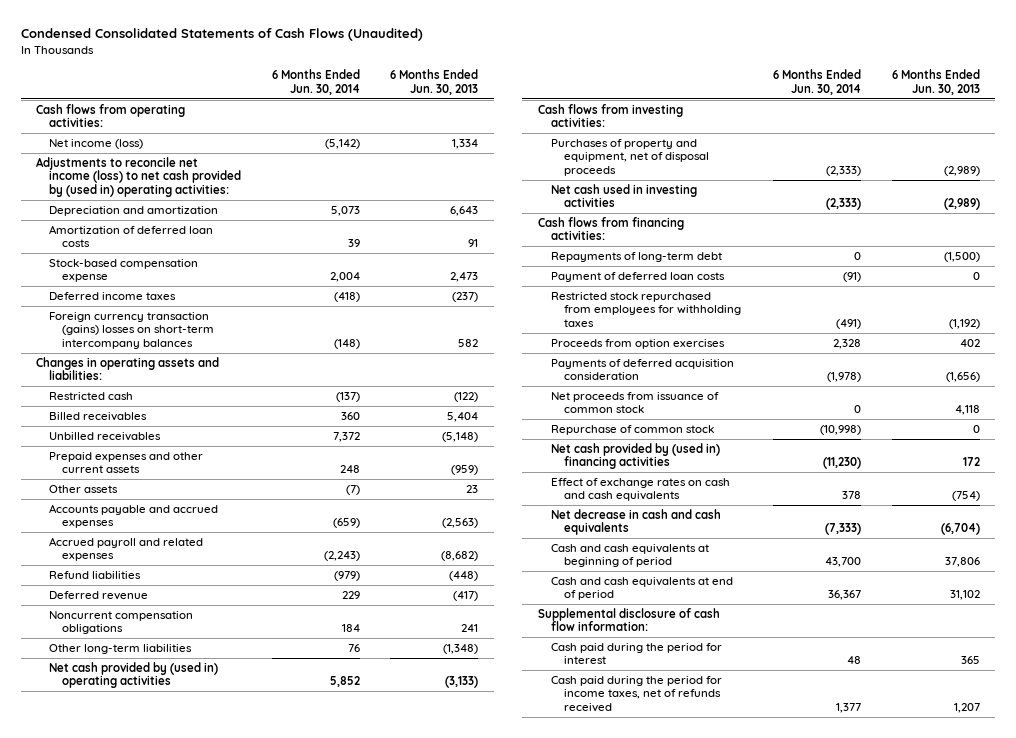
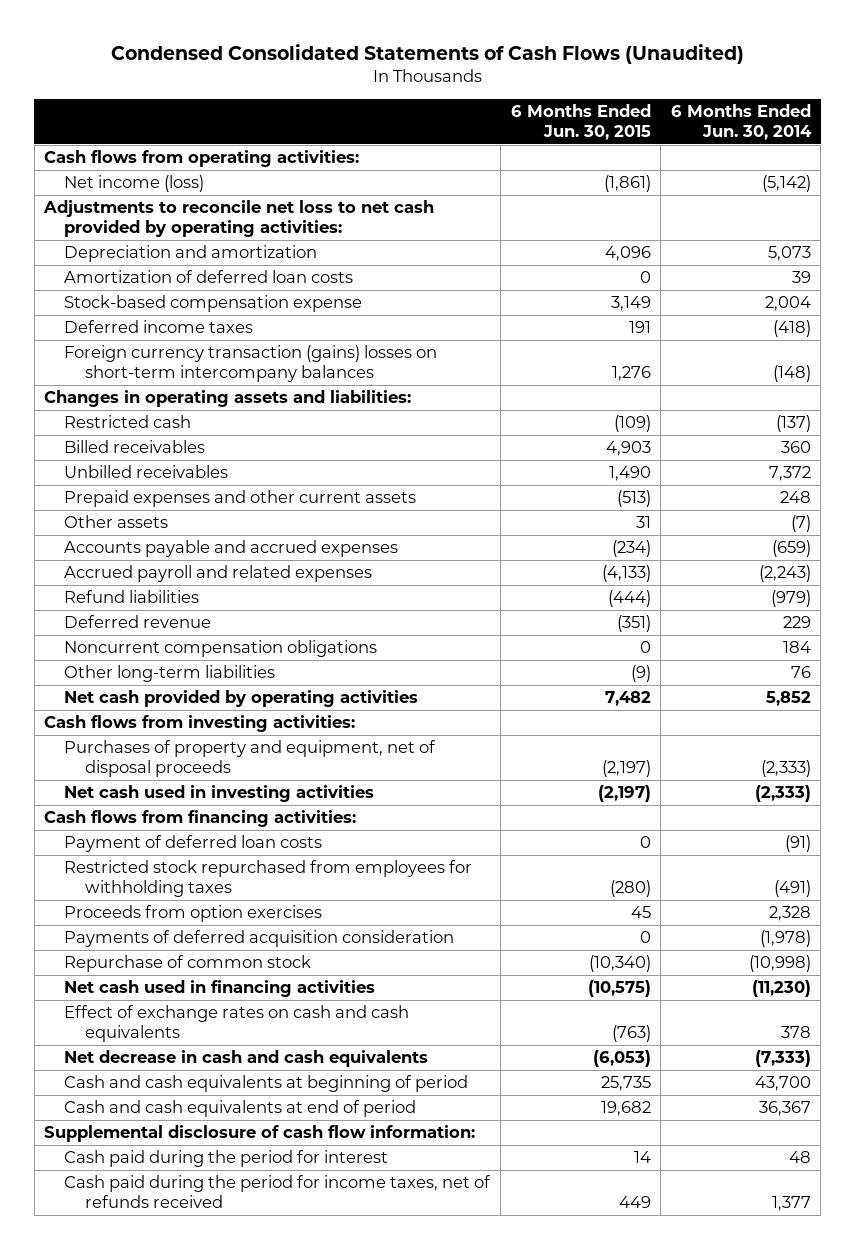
- | 6 Months Ended Jun. 30, 2014 | 6 Months Ended Jun. 30, 2013
+ | 6 Months Ended Jun. 30, 2015 | 6 Months Ended Jun. 30, 2014
- Adjustments to reconcile net income (loss) to net cash provided by (used in) operating activities:
+ Adjustments to reconcile net loss to net cash provided by operating activities:
- Net cash provided by (used in) operating activities | 5,852 | (3,133)
+ Net cash provided by operating activities | 7,482 | 5,852
- Repayments of long-term debt | 0 | (1,500)
- Net proceeds from issuance of common stock | 0 | 4,118
- Net cash provided by (used in) financing activities | (11,230) | 172
+ Net cash used in financing activities | (10,575) | (11,230)

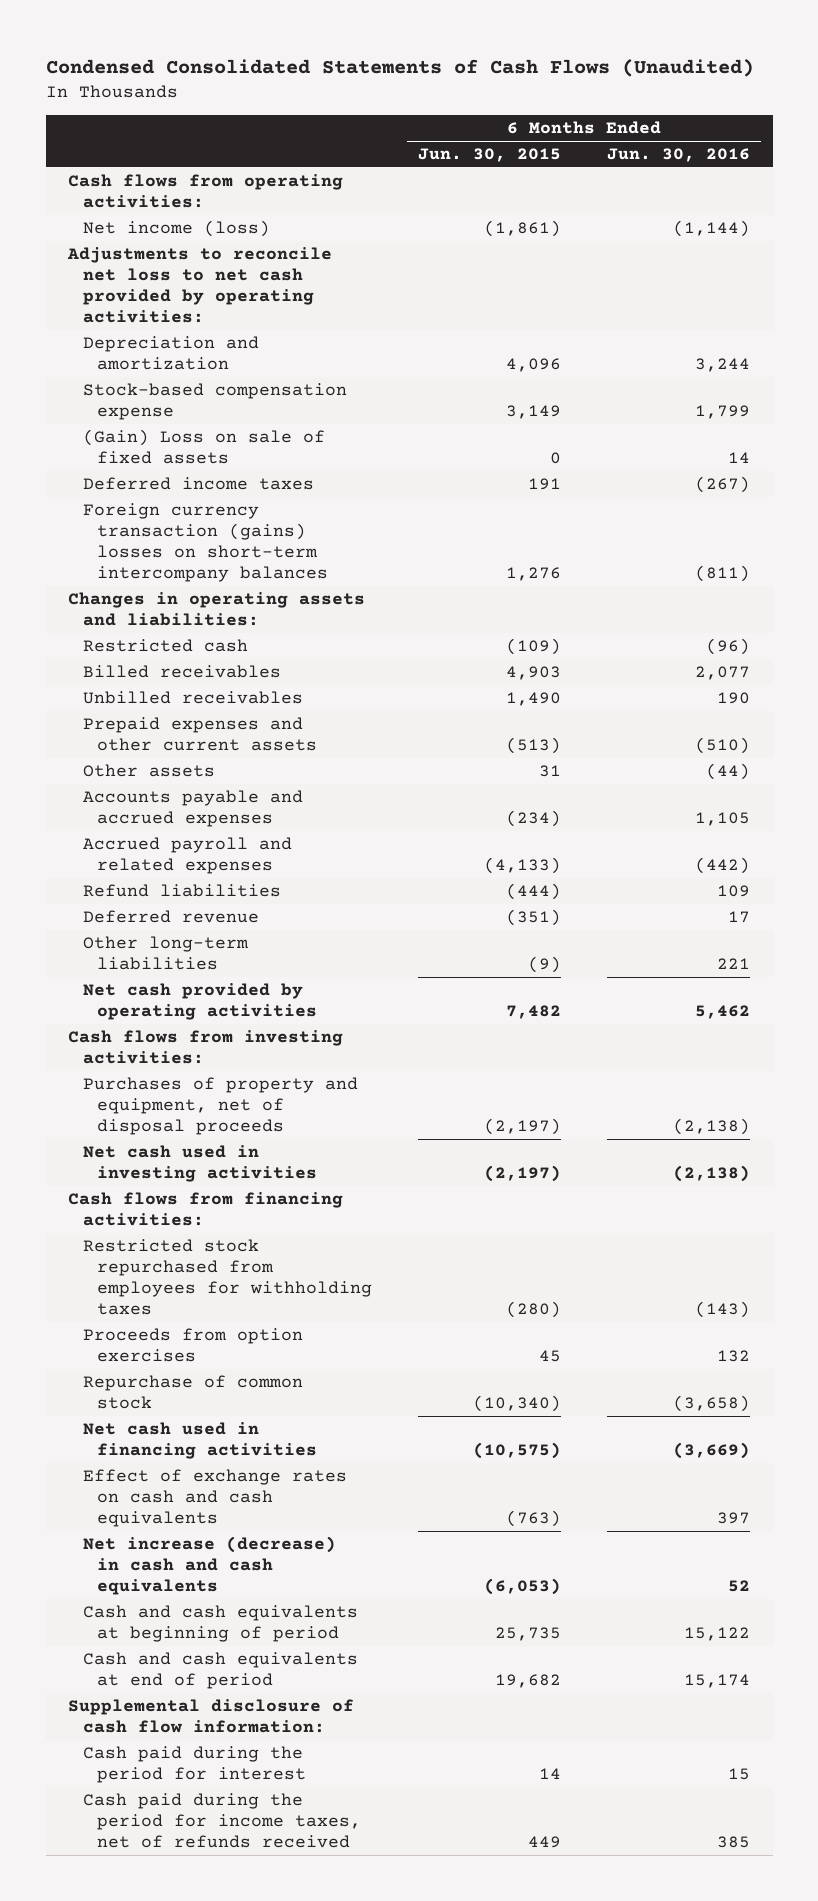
- | 6 Months Ended Jun. 30, 2015 | 6 Months Ended Jun. 30, 2014
+ | 6 Months Ended Jun. 30, 2015 | 6 Months Ended Jun. 30, 2016
- Amortization of deferred loan costs | 0 | 39
+ (Gain) Loss on sale of fixed assets | 0 | 14
- Noncurrent compensation obligations | 0 | 184
- Payment of deferred loan costs | 0 | (91)
- Payments of deferred acquisition consideration | 0 | (1,978)
- Net decrease in cash and cash equivalents | (6,053) | (7,333)
+ Net increase (decrease) in cash and cash equivalents | (6,053) | 52

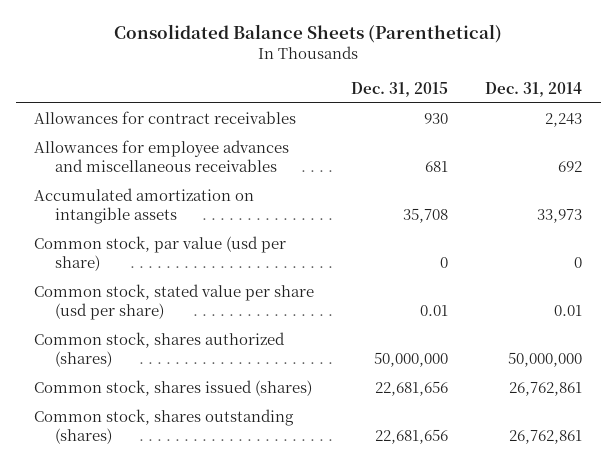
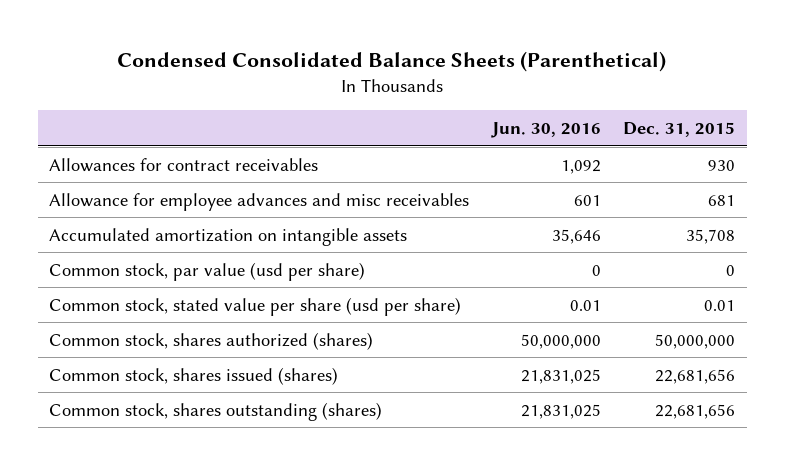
- Consolidated Balance Sheets (Parenthetical)
+ Condensed Consolidated Balance Sheets (Parenthetical)
- | Dec. 31, 2015 | Dec. 31, 2014
+ | Jun. 30, 2016 | Dec. 31, 2015
- Allowances for employee advances and miscellaneous receivables | 681 | 692
+ Allowance for employee advances and misc receivables | 601 | 681

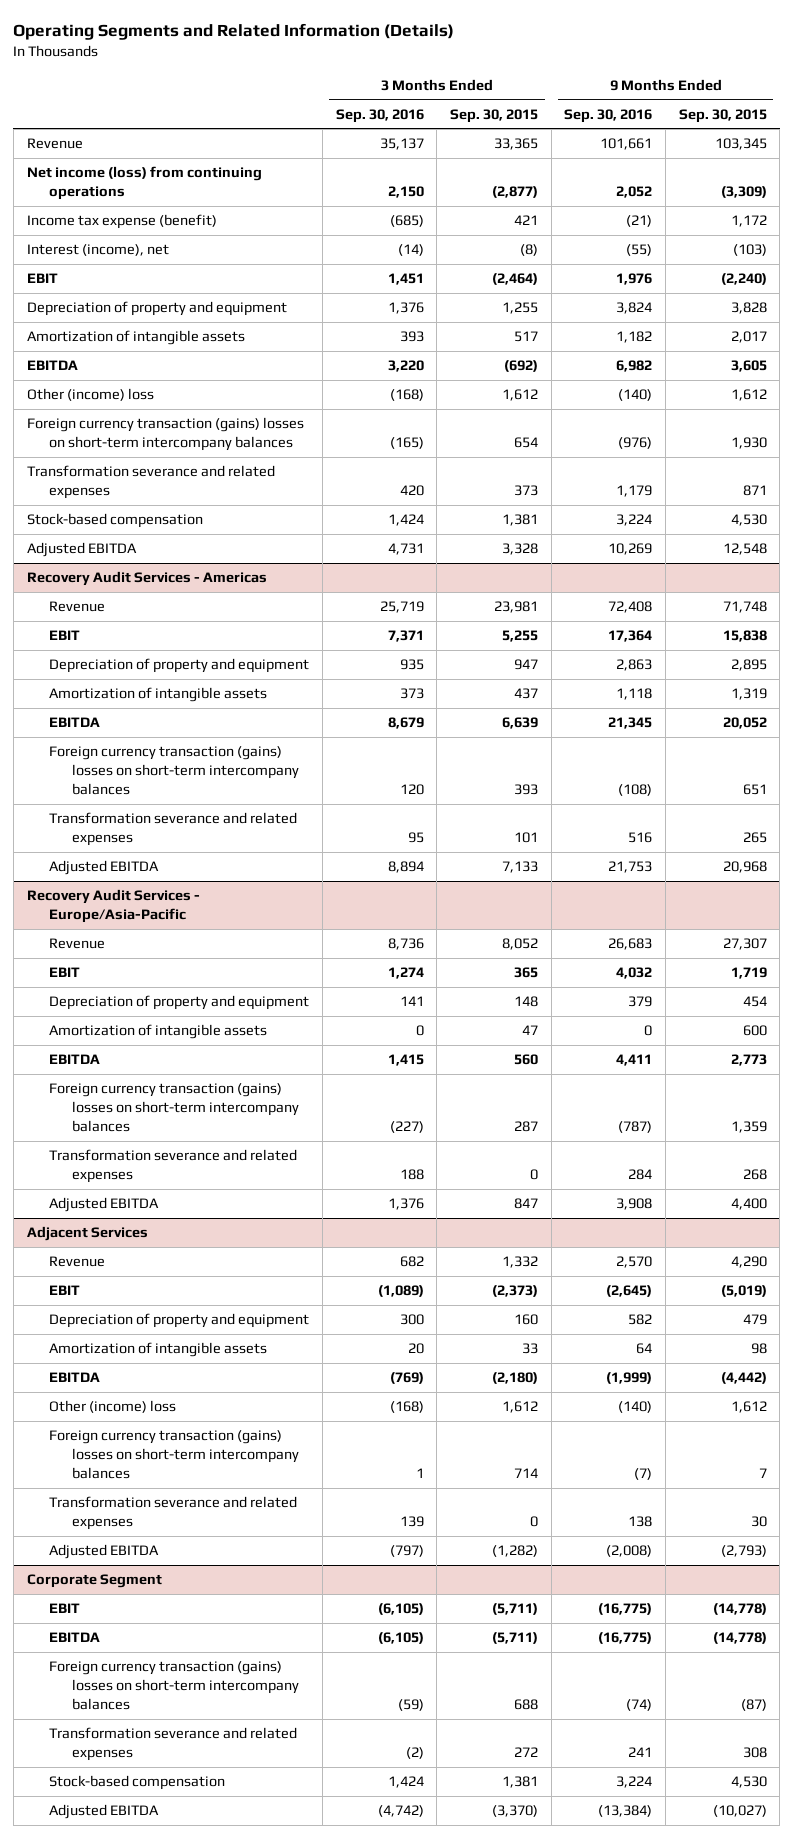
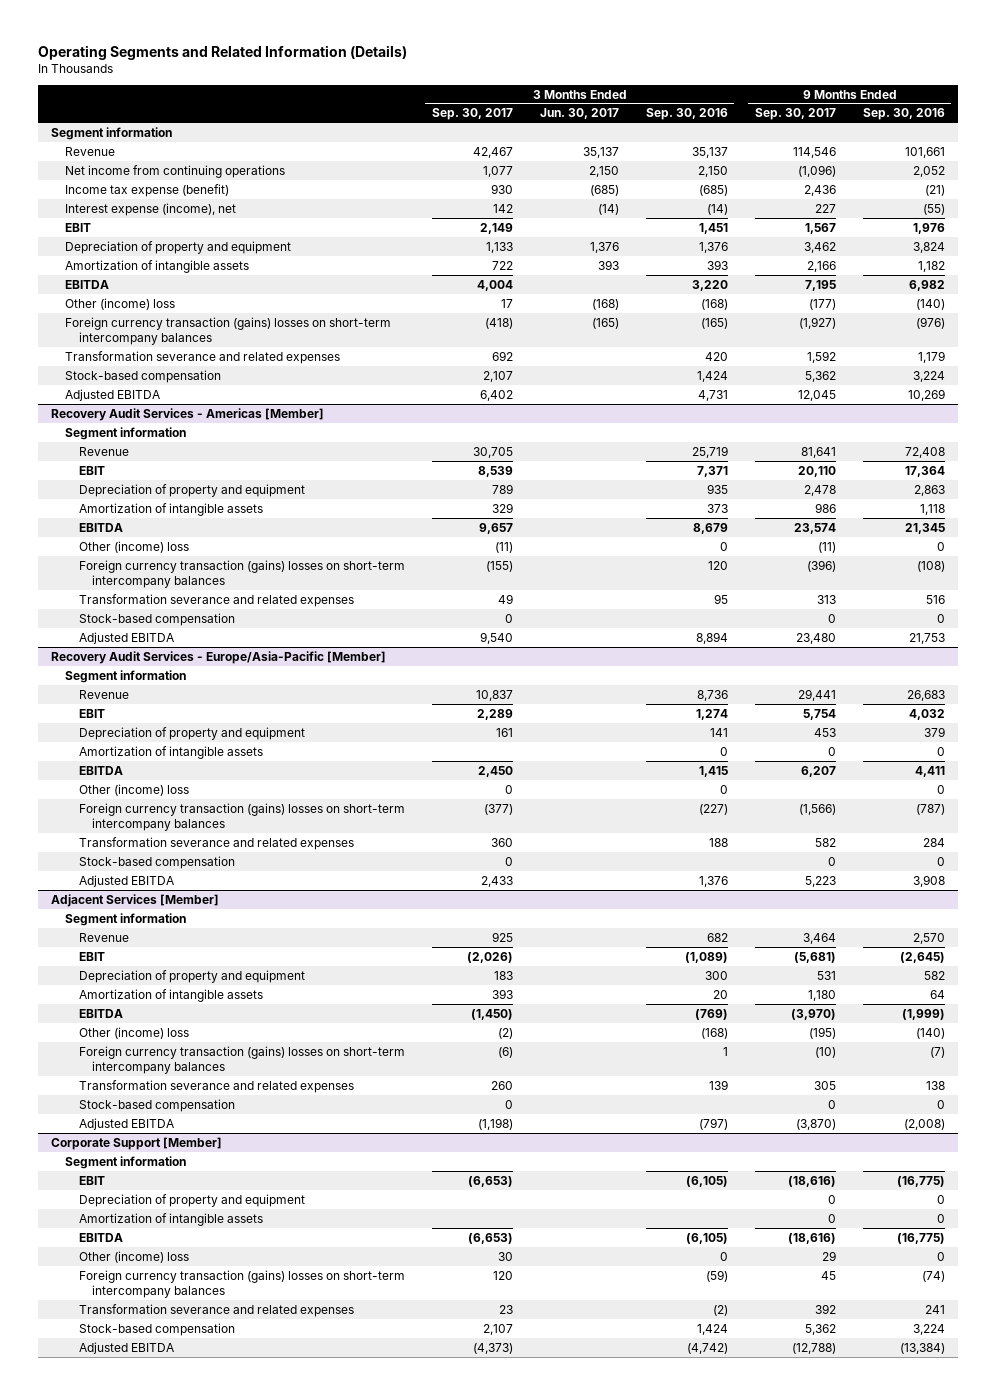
- | 3 Months Ended Sep. 30, 2016 | 3 Months Ended Sep. 30, 2015 | 9 Months Ended Sep. 30, 2016 | 9 Months Ended Sep. 30, 2015
+ | 3 Months Ended Sep. 30, 2017 | 3 Months Ended Jun. 30, 2017 | 3 Months Ended Sep. 30, 2016 | 9 Months Ended Sep. 30, 2017 | 9 Months Ended Sep. 30, 2016
+ Segment information
- Net income (loss) from continuing operations | 2,150 | (2,877) | 2,052 | (3,309)
+ Net income from continuing operations | 1,077 | 2,150 | 2,150 | (1,096) | 2,052
- Interest (income), net | (14) | (8) | (55) | (103)
+ Interest expense (income), net | 142 | (14) | (14) | 227 | (55)
- Recovery Audit Services - Americas
+ Recovery Audit Services - Americas [Member]
+ Segment information
+ Other (income) loss | (11) | | 0 | (11) | 0
+ Stock-based compensation | 0 | | | 0 | 0
- Recovery Audit Services - Europe/Asia-Pacific
+ Recovery Audit Services - Europe/Asia-Pacific [Member]
+ Segment information
+ Other (income) loss | 0 | | 0 | | 0
+ Stock-based compensation | 0 | | | 0 | 0
- Adjacent Services
+ Adjacent Services [Member]
+ Segment information
+ Stock-based compensation | 0 | | | 0 | 0
- Corporate Segment
+ Corporate Support [Member]
+ Segment information
+ Depreciation of property and equipment | | | | 0 | 0
+ Amortization of intangible assets | | | | 0 | 0
+ Other (income) loss | 30 | | 0 | 29 | 0

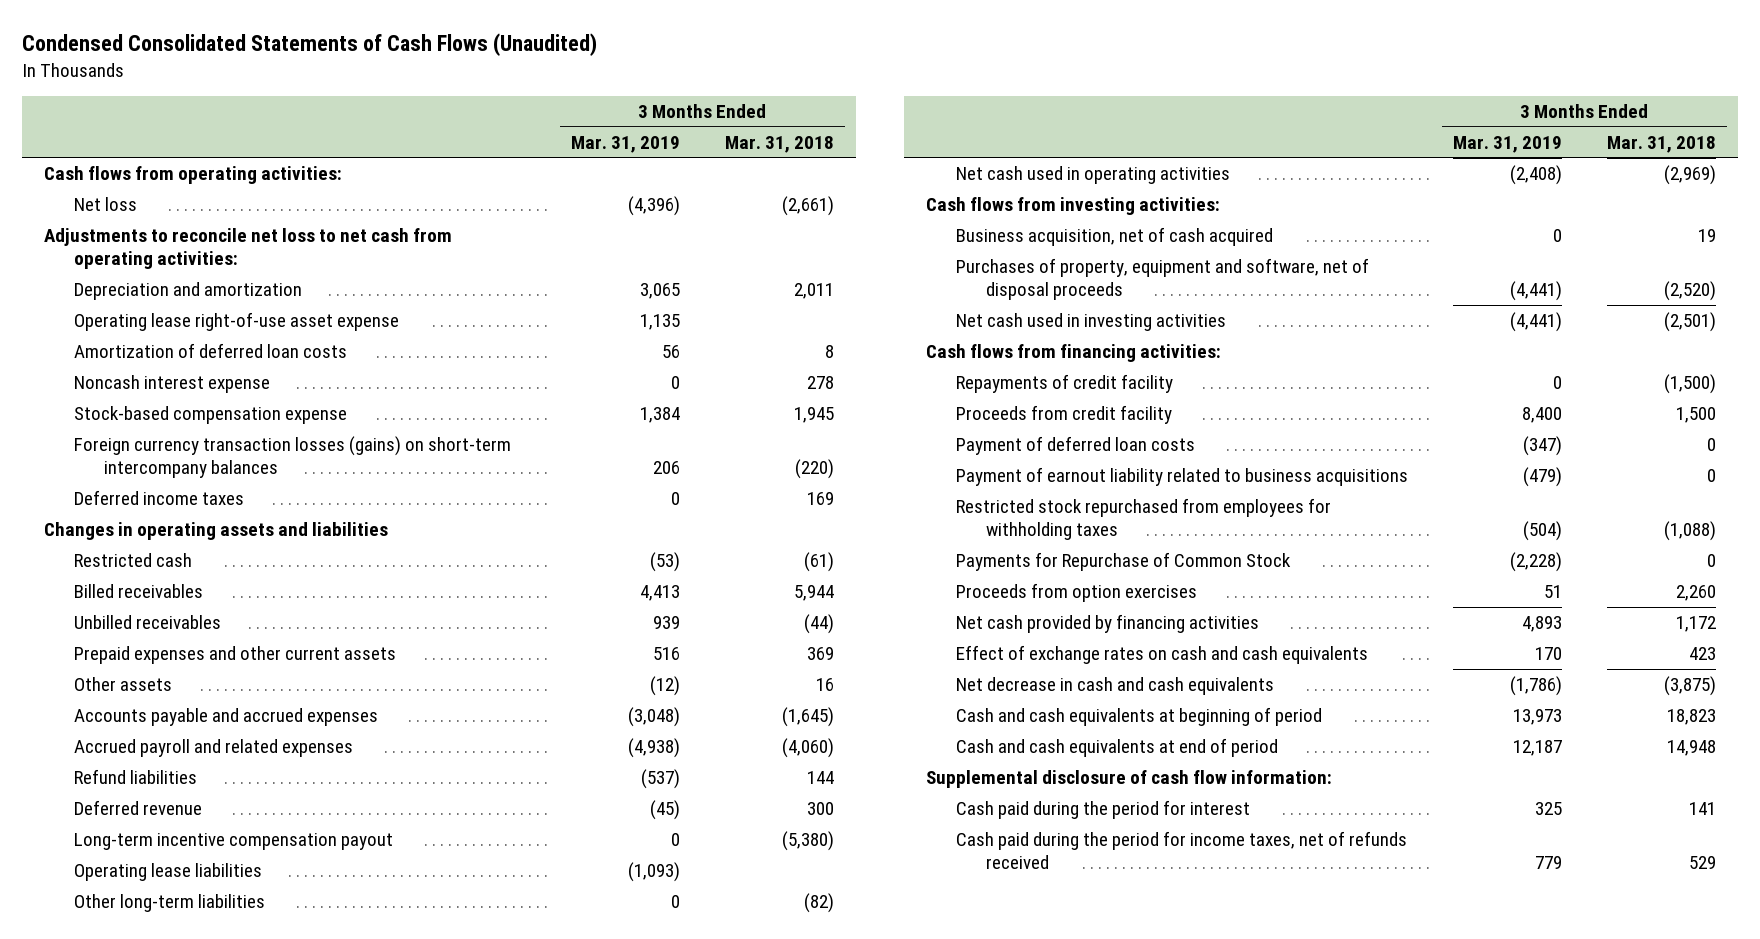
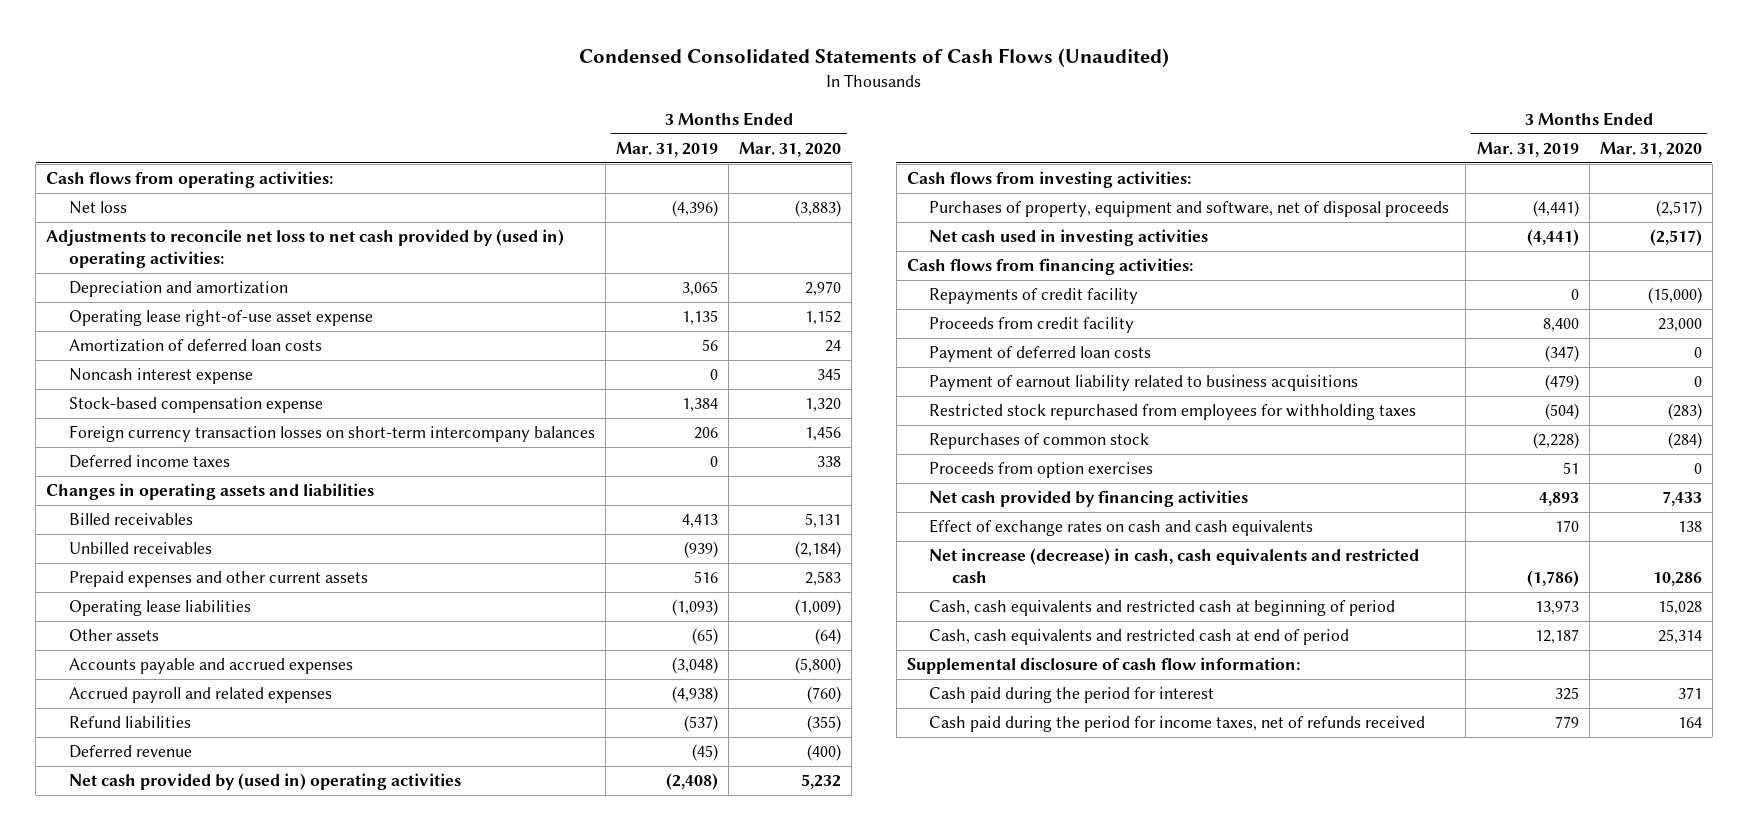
- | 3 Months Ended Mar. 31, 2019 | 3 Months Ended Mar. 31, 2018
+ | 3 Months Ended Mar. 31, 2019 | 3 Months Ended Mar. 31, 2020
- Adjustments to reconcile net loss to net cash from operating activities:
+ Adjustments to reconcile net loss to net cash provided by (used in) operating activities:
- Foreign currency transaction losses (gains) on short-term intercompany balances | 206 | (220)
+ Foreign currency transaction losses on short-term intercompany balances | 206 | 1,456
- Restricted cash | (53) | (61)
- Unbilled receivables | 939 | (44)
+ Unbilled receivables | (939) | (2,184)
- Other assets | (12) | 16
moved up: Operating lease liabilities | (1,093) | (1,009)
+ Other assets | (65) | (64)
- Long-term incentive compensation payout | 0 | (5,380)
- Other long-term liabilities | 0 | (82)
- Net cash used in operating activities | (2,408) | (2,969)
+ Net cash provided by (used in) operating activities | (2,408) | 5,232
- Business acquisition, net of cash acquired | 0 | 19
- Payments for Repurchase of Common Stock | (2,228) | 0
+ Repurchases of common stock | (2,228) | (284)
- Net decrease in cash and cash equivalents | (1,786) | (3,875)
- Cash and cash equivalents at beginning of period | 13,973 | 18,823
- Cash and cash equivalents at end of period | 12,187 | 14,948
+ Net increase (decrease) in cash, cash equivalents and restricted cash | (1,786) | 10,286
+ Cash, cash equivalents and restricted cash at beginning of period | 13,973 | 15,028
+ Cash, cash equivalents and restricted cash at end of period | 12,187 | 25,314

